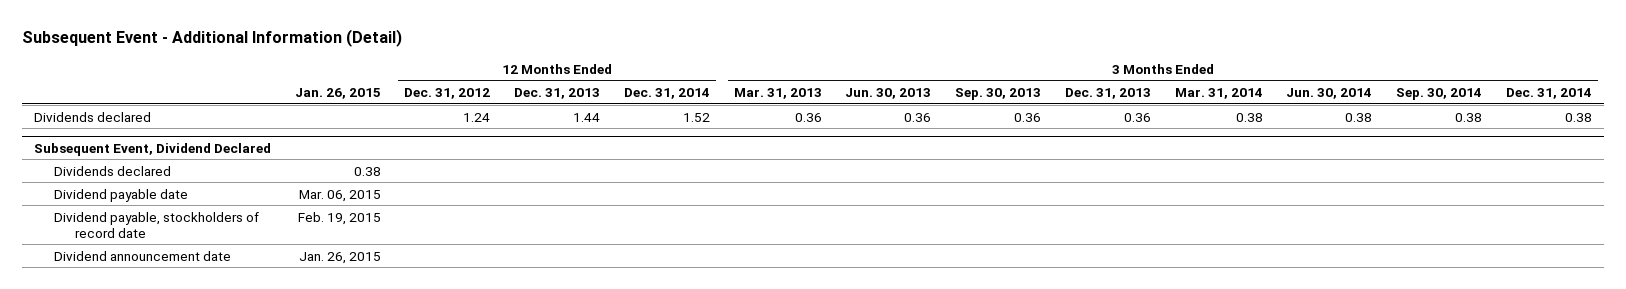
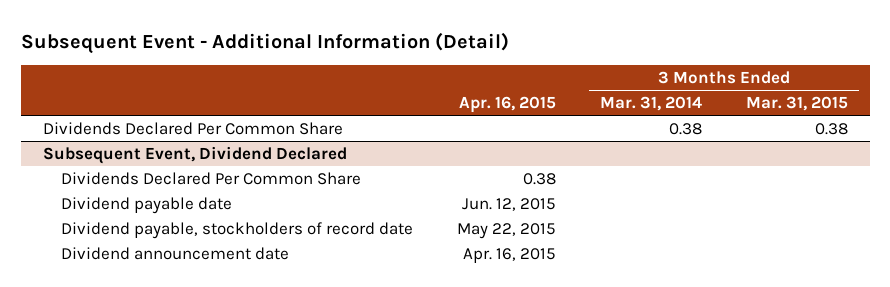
- | Jan. 26, 2015 | 12 Months Ended Dec. 31, 2012 | 12 Months Ended Dec. 31, 2013 | 12 Months Ended Dec. 31, 2014 | 3 Months Ended Mar. 31, 2013 | 3 Months Ended Jun. 30, 2013 | 3 Months Ended Sep. 30, 2013 | 3 Months Ended Dec. 31, 2013 | 3 Months Ended Mar. 31, 2014 | 3 Months Ended Jun. 30, 2014 | 3 Months Ended Sep. 30, 2014 | 3 Months Ended Dec. 31, 2014
+ | Apr. 16, 2015 | 3 Months Ended Mar. 31, 2014 | 3 Months Ended Mar. 31, 2015
- Dividends declared | | 1.24 | 1.44 | 1.52 | 0.36 | 0.36 | 0.36 | 0.36 | 0.38 | 0.38 | 0.38 | 0.38
+ Dividends Declared Per Common Share | | 0.38 | 0.38
@ Subsequent Event, Dividend Declared
- Dividends declared | 0.38 | | | | | | | | | | |
+ Dividends Declared Per Common Share | 0.38 | |

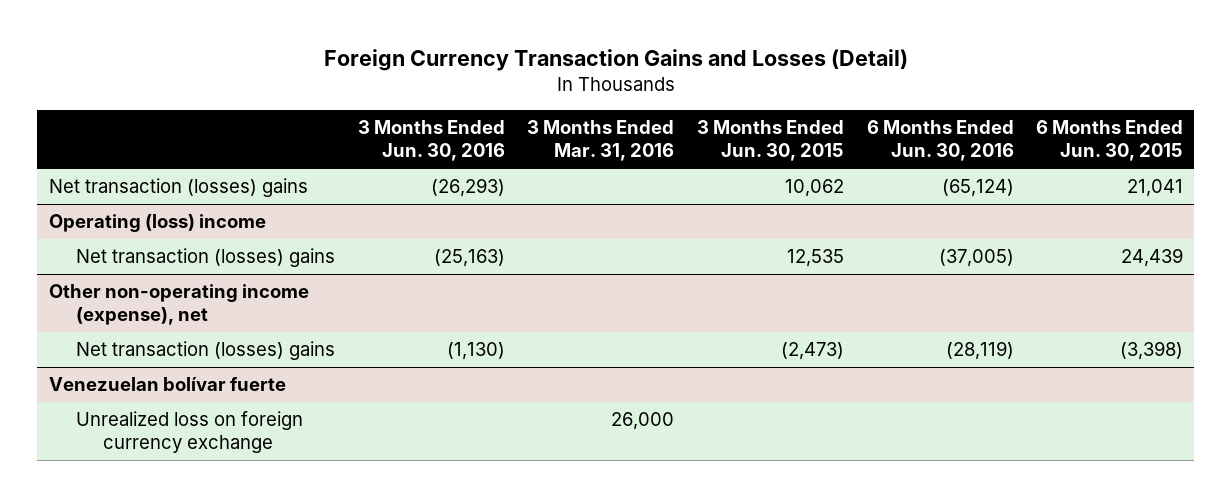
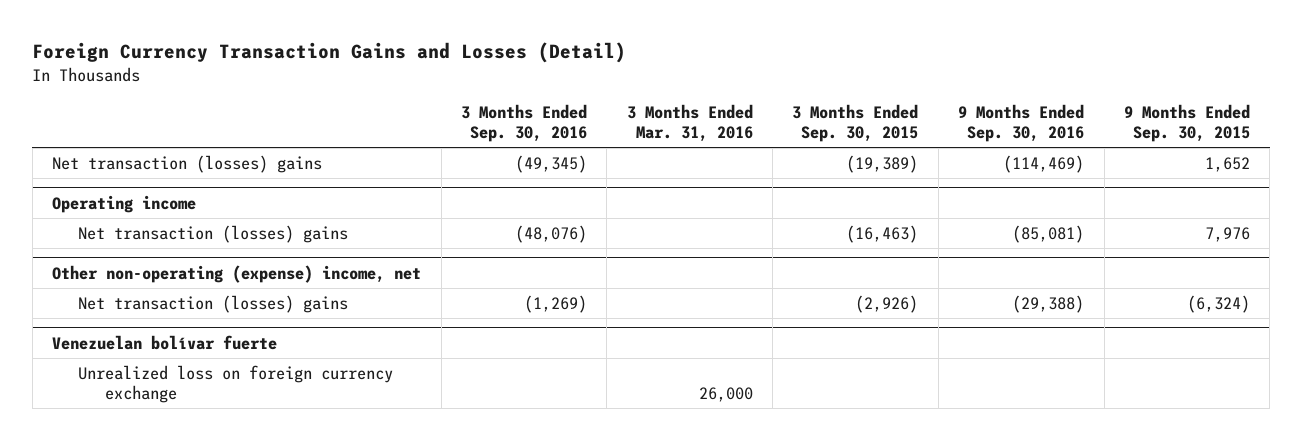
- | 3 Months Ended Jun. 30, 2016 | 3 Months Ended Mar. 31, 2016 | 3 Months Ended Jun. 30, 2015 | 6 Months Ended Jun. 30, 2016 | 6 Months Ended Jun. 30, 2015
+ | 3 Months Ended Sep. 30, 2016 | 3 Months Ended Mar. 31, 2016 | 3 Months Ended Sep. 30, 2015 | 9 Months Ended Sep. 30, 2016 | 9 Months Ended Sep. 30, 2015
- Operating (loss) income
+ Operating income
- Other non-operating income (expense), net
+ Other non-operating (expense) income, net

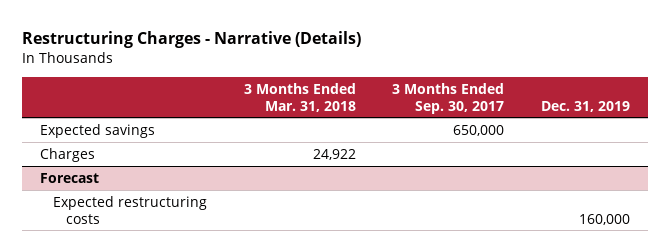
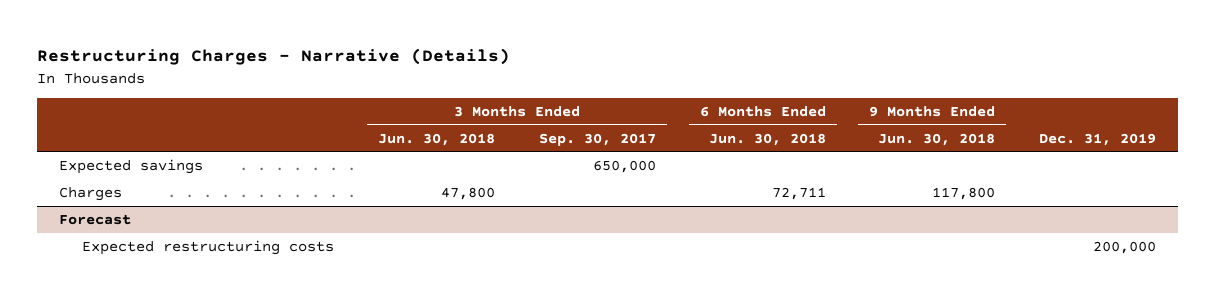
- | 3 Months Ended Mar. 31, 2018 | 3 Months Ended Sep. 30, 2017 | Dec. 31, 2019
+ | 3 Months Ended Jun. 30, 2018 | 3 Months Ended Sep. 30, 2017 | 6 Months Ended Jun. 30, 2018 | 9 Months Ended Jun. 30, 2018 | Dec. 31, 2019
@ Forecast
- Expected restructuring costs | | | 160,000
+ Expected restructuring costs | | | | | 200,000

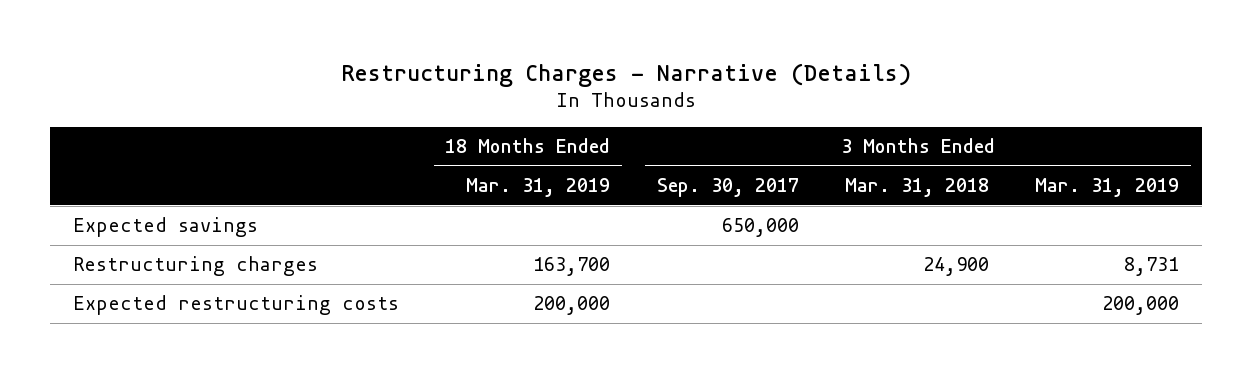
- | 3 Months Ended Jun. 30, 2018 | 3 Months Ended Sep. 30, 2017 | 6 Months Ended Jun. 30, 2018 | 9 Months Ended Jun. 30, 2018 | Dec. 31, 2019
+ | 18 Months Ended Mar. 31, 2019 | 3 Months Ended Sep. 30, 2017 | 3 Months Ended Mar. 31, 2018 | 3 Months Ended Mar. 31, 2019
- Charges | 47,800 | | 72,711 | 117,800 |
- Forecast
- Expected restructuring costs | | | | | 200,000
+ Restructuring charges | 163,700 | | 24,900 | 8,731
+ Expected restructuring costs | 200,000 | | | 200,000

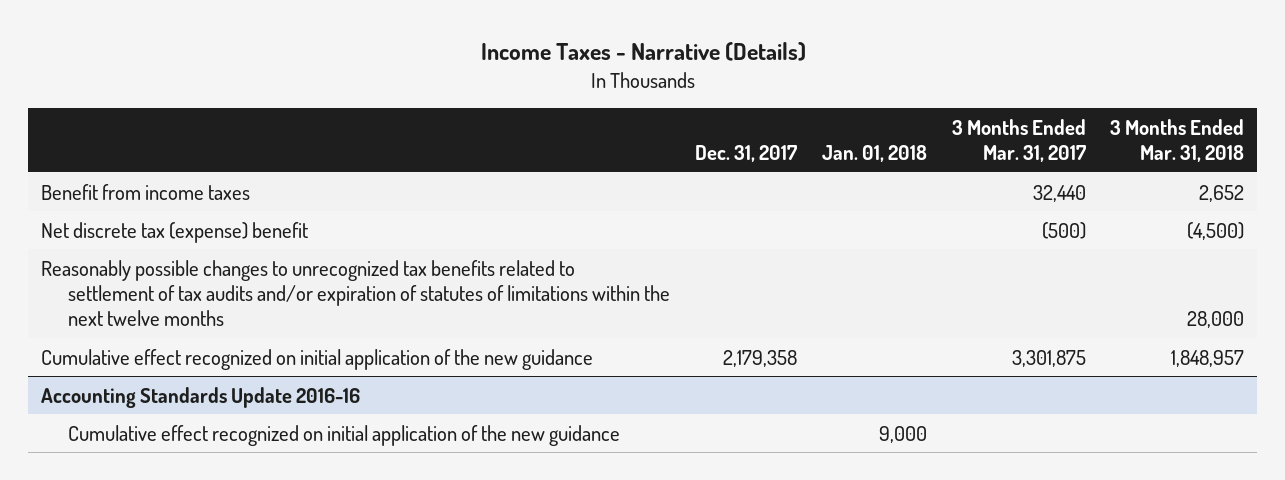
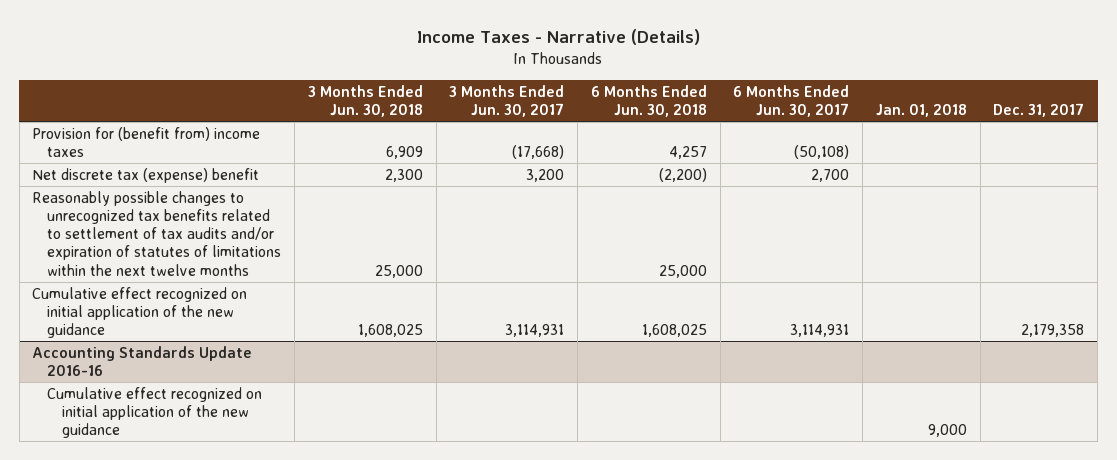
- | Dec. 31, 2017 | Jan. 01, 2018 | 3 Months Ended Mar. 31, 2017 | 3 Months Ended Mar. 31, 2018
+ | 3 Months Ended Jun. 30, 2018 | 3 Months Ended Jun. 30, 2017 | 6 Months Ended Jun. 30, 2018 | 6 Months Ended Jun. 30, 2017 | Jan. 01, 2018 | Dec. 31, 2017
- Benefit from income taxes | | | 32,440 | 2,652
+ Provision for (benefit from) income taxes | 6,909 | (17,668) | 4,257 | (50,108) | |

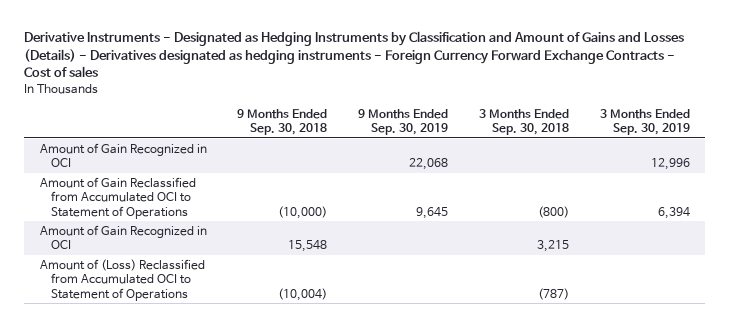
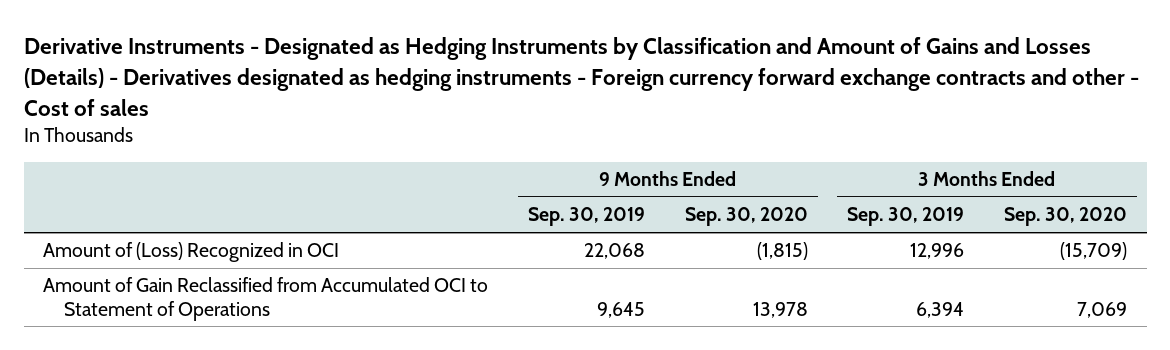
- Derivative Instruments - Designated as Hedging Instruments by Classification and Amount of Gains and Losses (Details) - Derivatives designated as hedging instruments - Foreign Currency Forward Exchange Contracts - Cost of sales
+ Derivative Instruments - Designated as Hedging Instruments by Classification and Amount of Gains and Losses (Details) - Derivatives designated as hedging instruments - Foreign currency forward exchange contracts and other - Cost of sales
- | 9 Months Ended Sep. 30, 2018 | 9 Months Ended Sep. 30, 2019 | 3 Months Ended Sep. 30, 2018 | 3 Months Ended Sep. 30, 2019
+ | 9 Months Ended Sep. 30, 2019 | 9 Months Ended Sep. 30, 2020 | 3 Months Ended Sep. 30, 2019 | 3 Months Ended Sep. 30, 2020
- Amount of Gain Recognized in OCI | | 22,068 | | 12,996
+ Amount of (Loss) Recognized in OCI | 22,068 | (1,815) | 12,996 | (15,709)
- Amount of Gain Recognized in OCI | 15,548 | | 3,215 |
- Amount of (Loss) Reclassified from Accumulated OCI to Statement of Operations | (10,004) | | (787) |

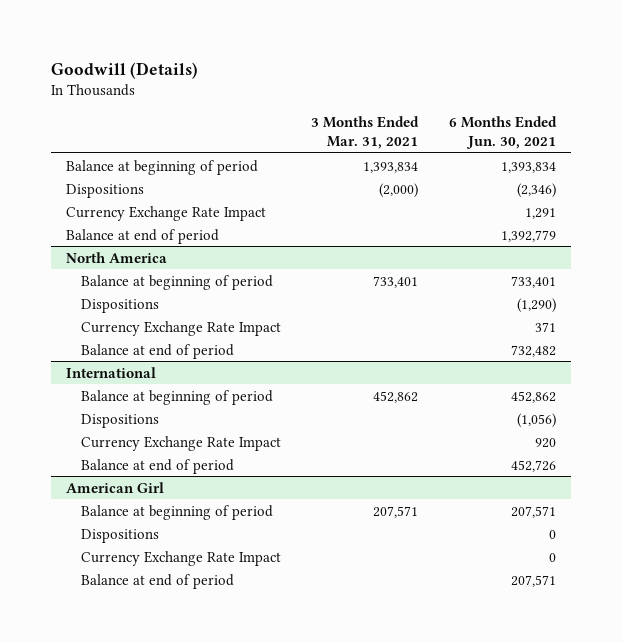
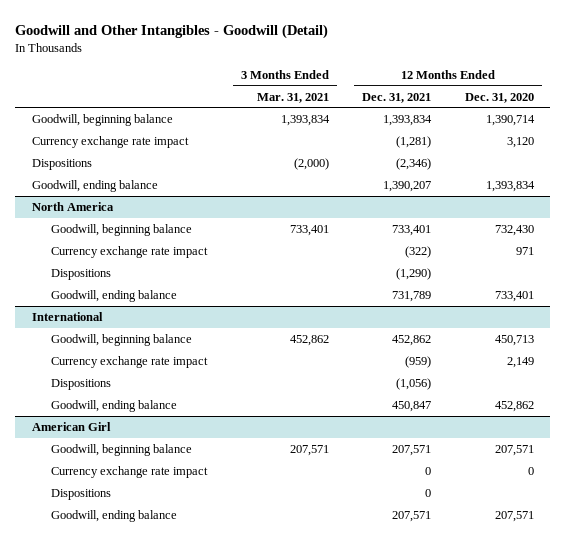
- Goodwill (Details)
+ Goodwill and Other Intangibles - Goodwill (Detail)
- | 3 Months Ended Mar. 31, 2021 | 6 Months Ended Jun. 30, 2021
+ | 3 Months Ended Mar. 31, 2021 | 12 Months Ended Dec. 31, 2021 | 12 Months Ended Dec. 31, 2020
- Balance at beginning of period | 1,393,834 | 1,393,834
+ Goodwill, beginning balance | 1,393,834 | 1,393,834 | 1,390,714
+ Currency exchange rate impact | | (1,281) | 3,120
- Currency Exchange Rate Impact | | 1,291
- Balance at end of period | | 1,392,779
+ Goodwill, ending balance | | 1,390,207 | 1,393,834
@ North America
- Balance at beginning of period | 733,401 | 733,401
+ Goodwill, beginning balance | 733,401 | 733,401 | 732,430
+ Currency exchange rate impact | | (322) | 971
- Currency Exchange Rate Impact | | 371
- Balance at end of period | | 732,482
+ Goodwill, ending balance | | 731,789 | 733,401
@ International
- Balance at beginning of period | 452,862 | 452,862
+ Goodwill, beginning balance | 452,862 | 452,862 | 450,713
+ Currency exchange rate impact | | (959) | 2,149
- Currency Exchange Rate Impact | | 920
- Balance at end of period | | 452,726
+ Goodwill, ending balance | | 450,847 | 452,862
@ American Girl
- Balance at beginning of period | 207,571 | 207,571
+ Goodwill, beginning balance | 207,571 | 207,571 | 207,571
+ Currency exchange rate impact | | 0 | 0
- Currency Exchange Rate Impact | | 0
- Balance at end of period | | 207,571
+ Goodwill, ending balance | | 207,571 | 207,571

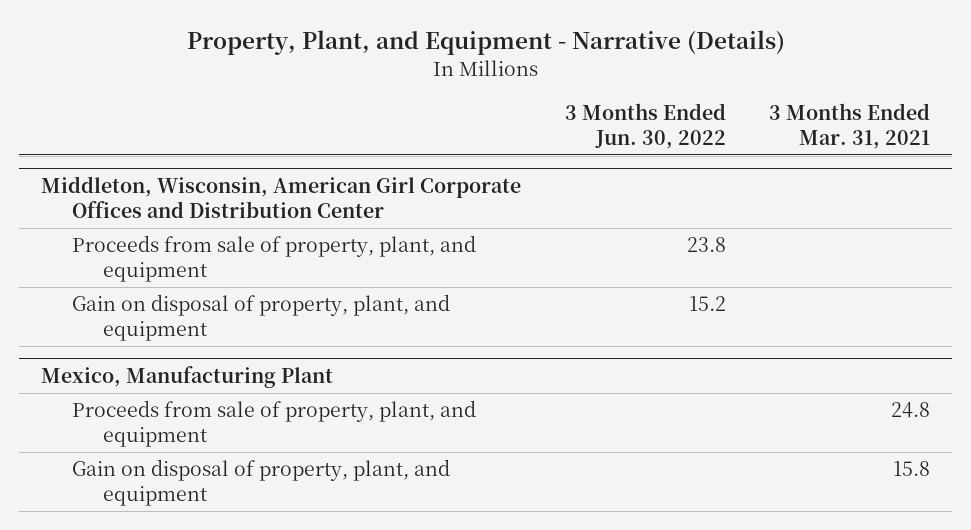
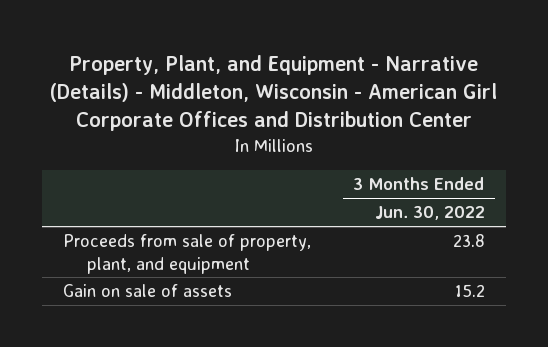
- Property, Plant, and Equipment - Narrative (Details)
+ Property, Plant, and Equipment - Narrative (Details) - Middleton, Wisconsin - American Girl Corporate Offices and Distribution Center
- | 3 Months Ended Jun. 30, 2022 | 3 Months Ended Mar. 31, 2021
+ | 3 Months Ended Jun. 30, 2022
- Middleton, Wisconsin, American Girl Corporate Offices and Distribution Center
- Gain on disposal of property, plant, and equipment | 15.2 |
- Mexico, Manufacturing Plant
- Proceeds from sale of property, plant, and equipment | | 24.8
- Gain on disposal of property, plant, and equipment | | 15.8
+ Gain on sale of assets | 15.2

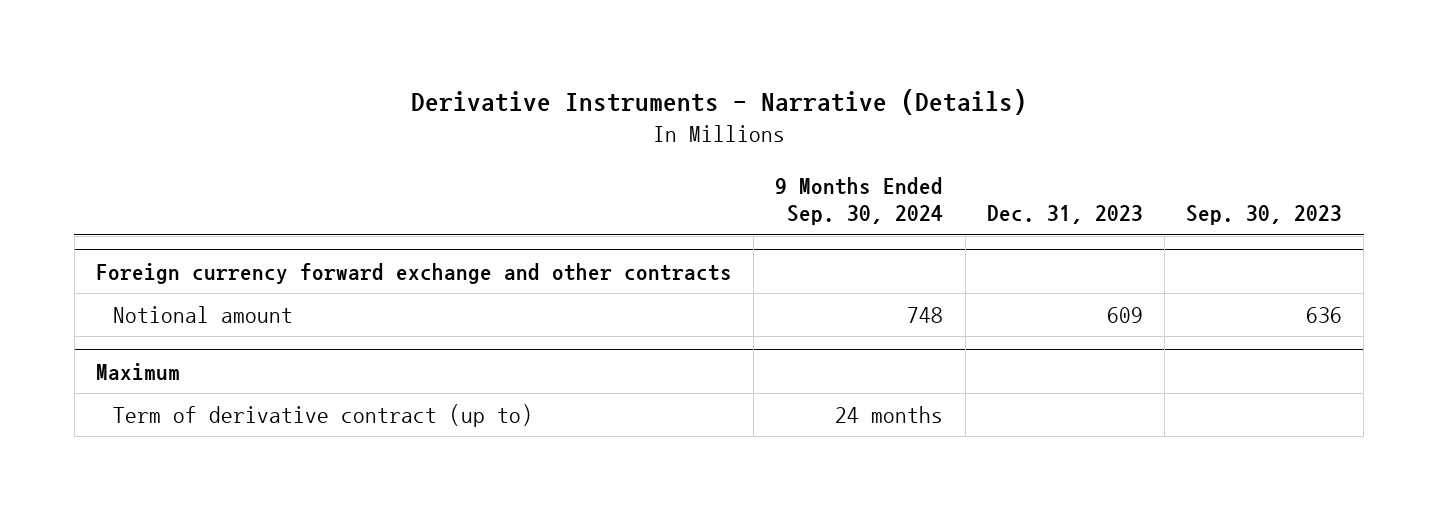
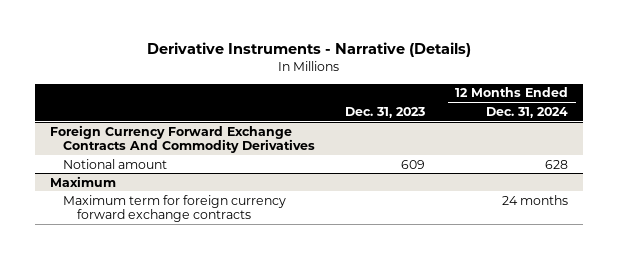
- | 9 Months Ended Sep. 30, 2024 | Dec. 31, 2023 | Sep. 30, 2023
+ | Dec. 31, 2023 | 12 Months Ended Dec. 31, 2024
- Foreign currency forward exchange and other contracts
+ Foreign Currency Forward Exchange Contracts And Commodity Derivatives
@ Maximum
- Term of derivative contract (up to) | 24 months | |
+ Maximum term for foreign currency forward exchange contracts | | 24 months

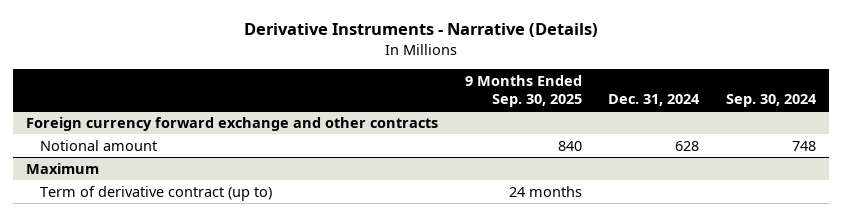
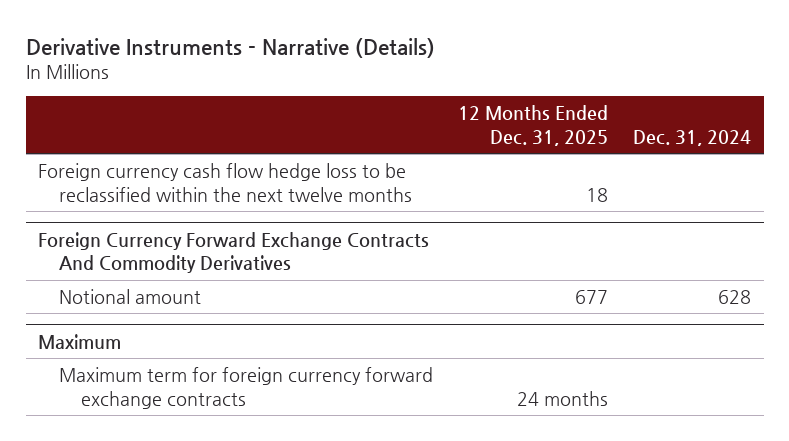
- | 9 Months Ended Sep. 30, 2025 | Dec. 31, 2024 | Sep. 30, 2024
+ | 12 Months Ended Dec. 31, 2025 | Dec. 31, 2024
- Foreign currency forward exchange and other contracts
+ Foreign currency cash flow hedge loss to be reclassified within the next twelve months | 18 |
+ Foreign Currency Forward Exchange Contracts And Commodity Derivatives
@ Maximum
- Term of derivative contract (up to) | 24 months | |
+ Maximum term for foreign currency forward exchange contracts | 24 months |

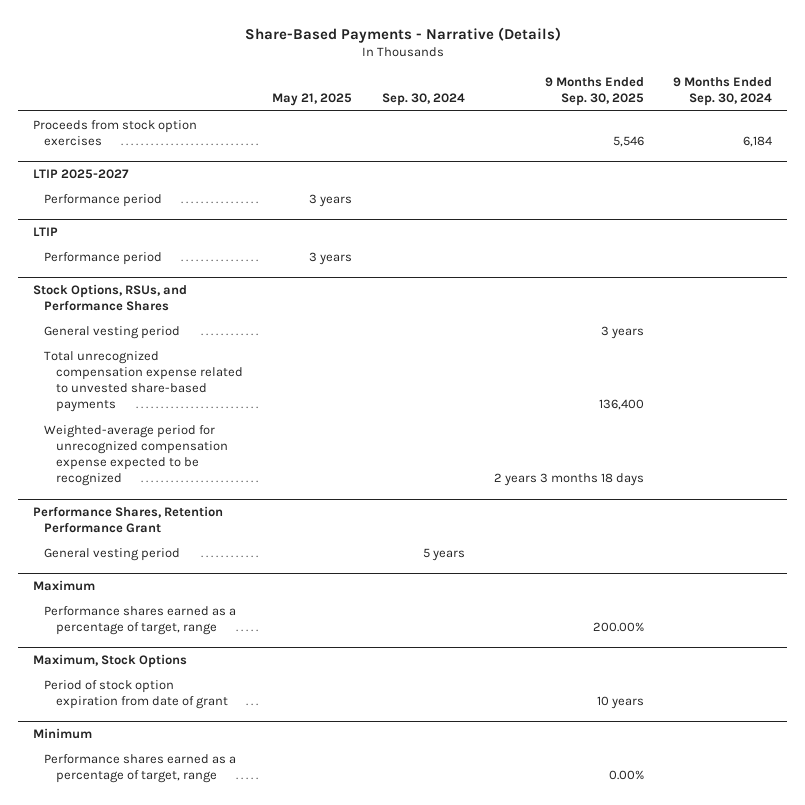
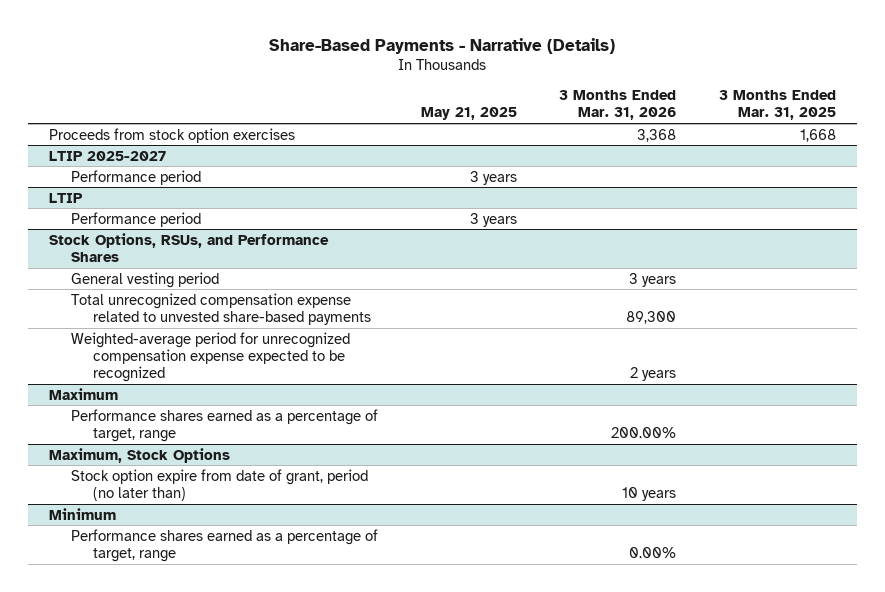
- | May 21, 2025 | Sep. 30, 2024 | 9 Months Ended Sep. 30, 2025 | 9 Months Ended Sep. 30, 2024
+ | May 21, 2025 | 3 Months Ended Mar. 31, 2026 | 3 Months Ended Mar. 31, 2025
- Performance Shares, Retention Performance Grant
- General vesting period | | 5 years | |
@ Maximum, Stock Options
- Period of stock option expiration from date of grant | | | 10 years |
+ Stock option expire from date of grant, period (no later than) | | 10 years |

